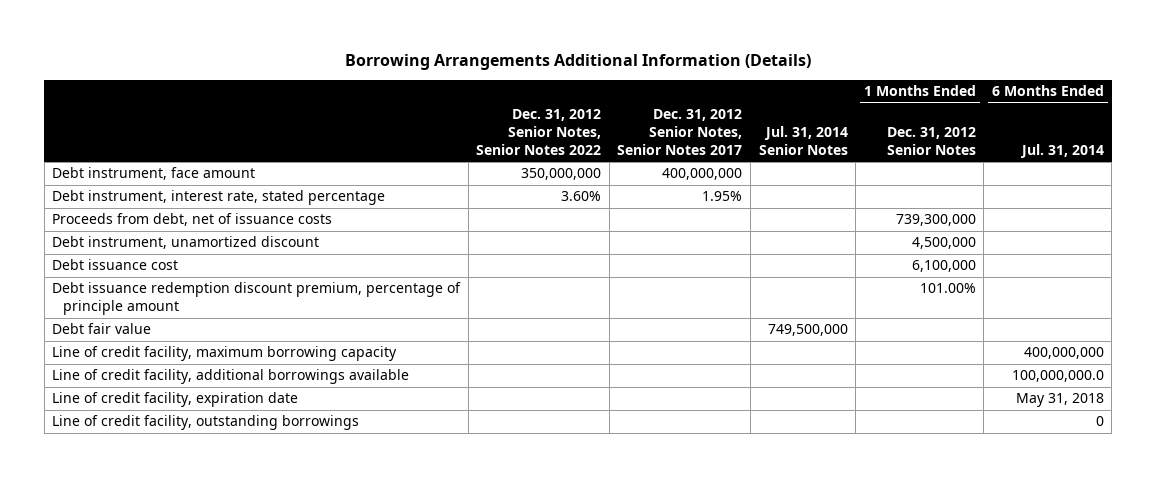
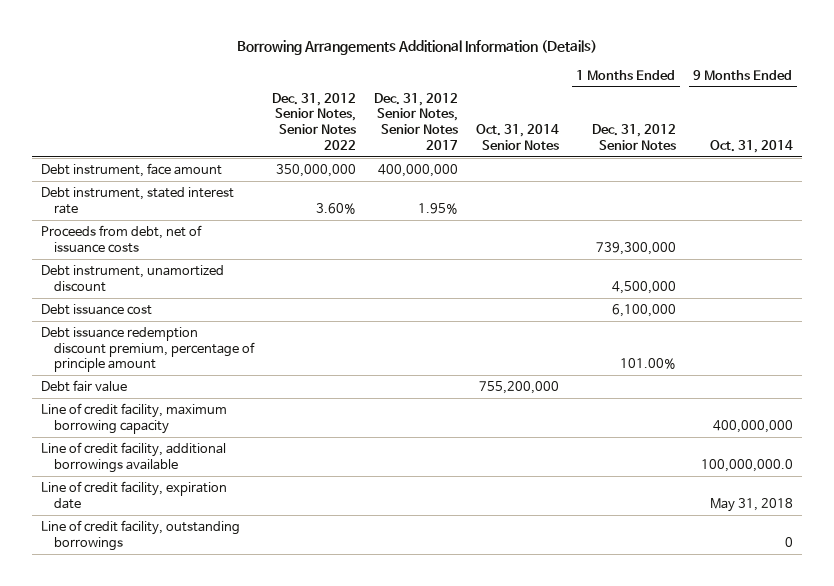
- | Dec. 31, 2012 Senior Notes, Senior Notes 2022 | Dec. 31, 2012 Senior Notes, Senior Notes 2017 | Jul. 31, 2014 Senior Notes | 1 Months Ended Dec. 31, 2012 Senior Notes | 6 Months Ended Jul. 31, 2014
+ | Dec. 31, 2012 Senior Notes, Senior Notes 2022 | Dec. 31, 2012 Senior Notes, Senior Notes 2017 | Oct. 31, 2014 Senior Notes | 1 Months Ended Dec. 31, 2012 Senior Notes | 9 Months Ended Oct. 31, 2014
- Debt instrument, interest rate, stated percentage | 3.60% | 1.95% | | |
+ Debt instrument, stated interest rate | 3.60% | 1.95% | | |

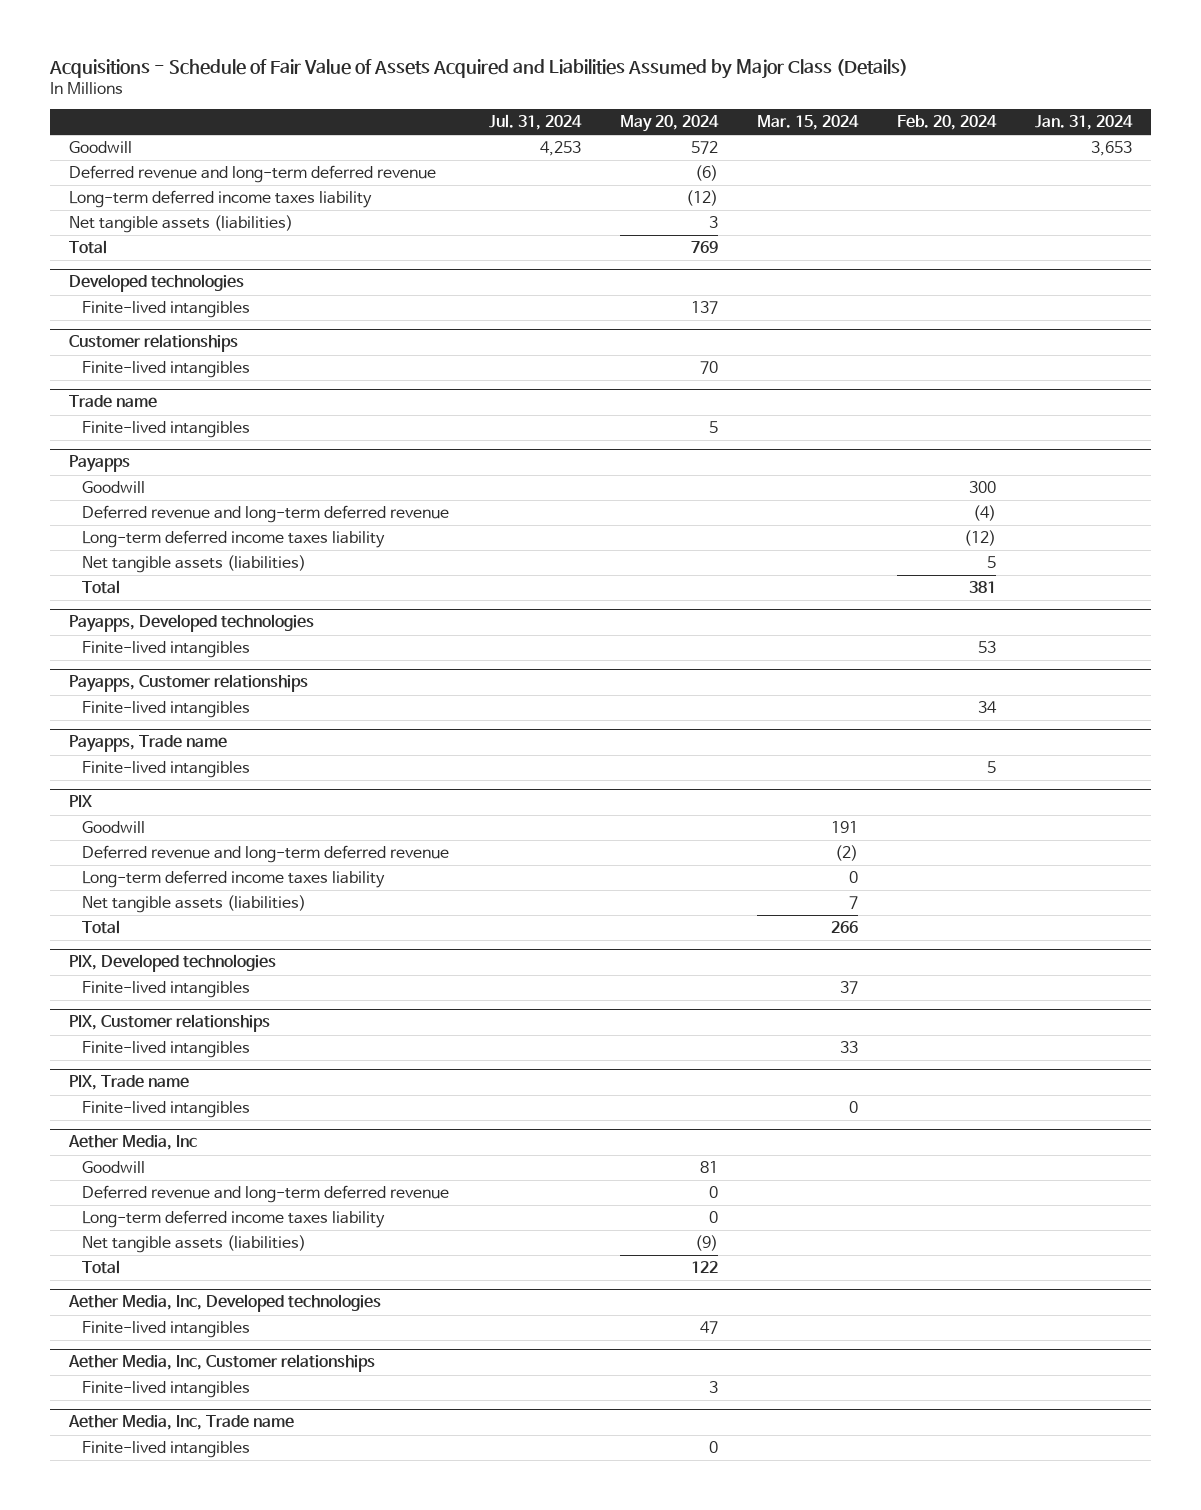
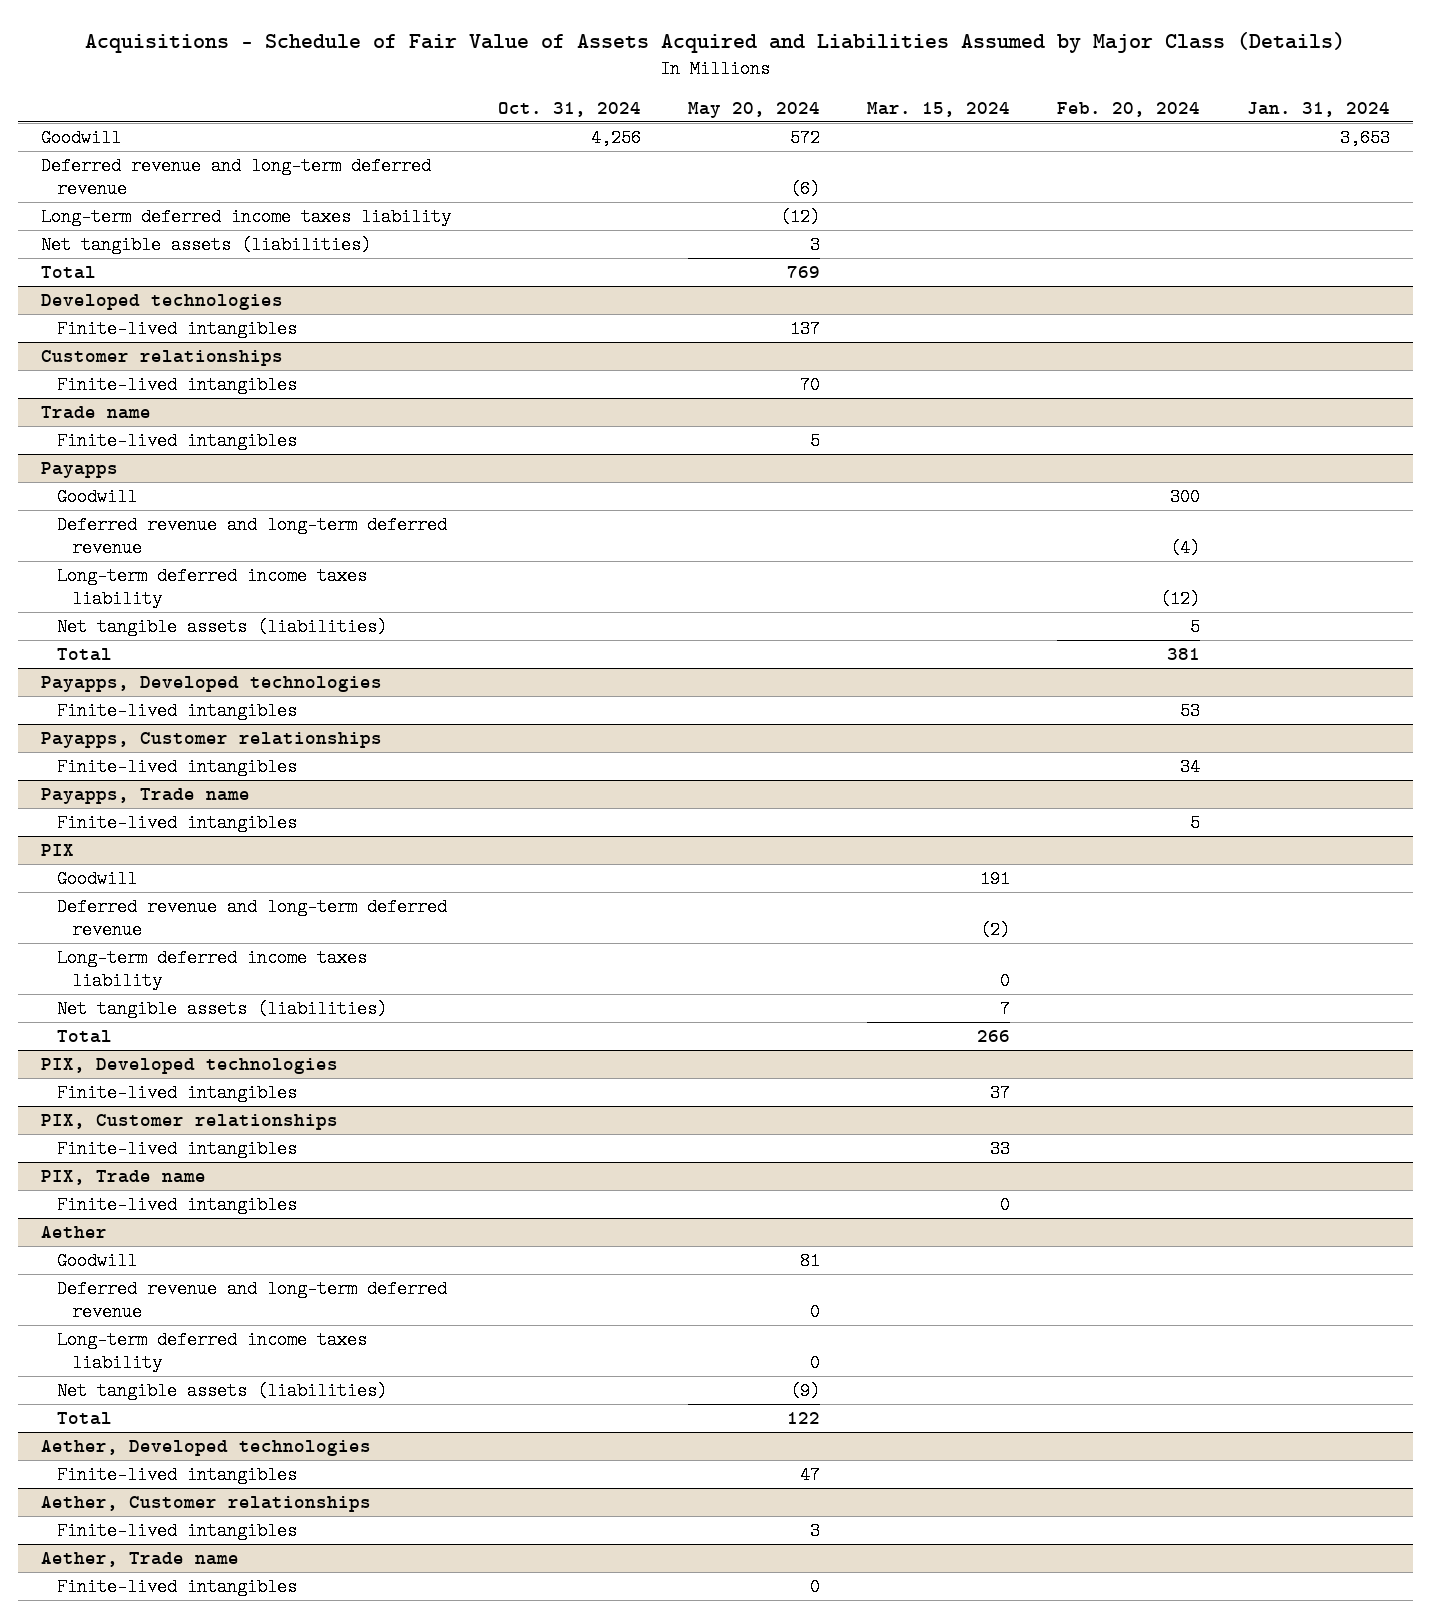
- | Jul. 31, 2024 | May 20, 2024 | Mar. 15, 2024 | Feb. 20, 2024 | Jan. 31, 2024
+ | Oct. 31, 2024 | May 20, 2024 | Mar. 15, 2024 | Feb. 20, 2024 | Jan. 31, 2024
- Aether Media, Inc
+ Aether
- Aether Media, Inc, Developed technologies
+ Aether, Developed technologies
- Aether Media, Inc, Customer relationships
+ Aether, Customer relationships
- Aether Media, Inc, Trade name
+ Aether, Trade name

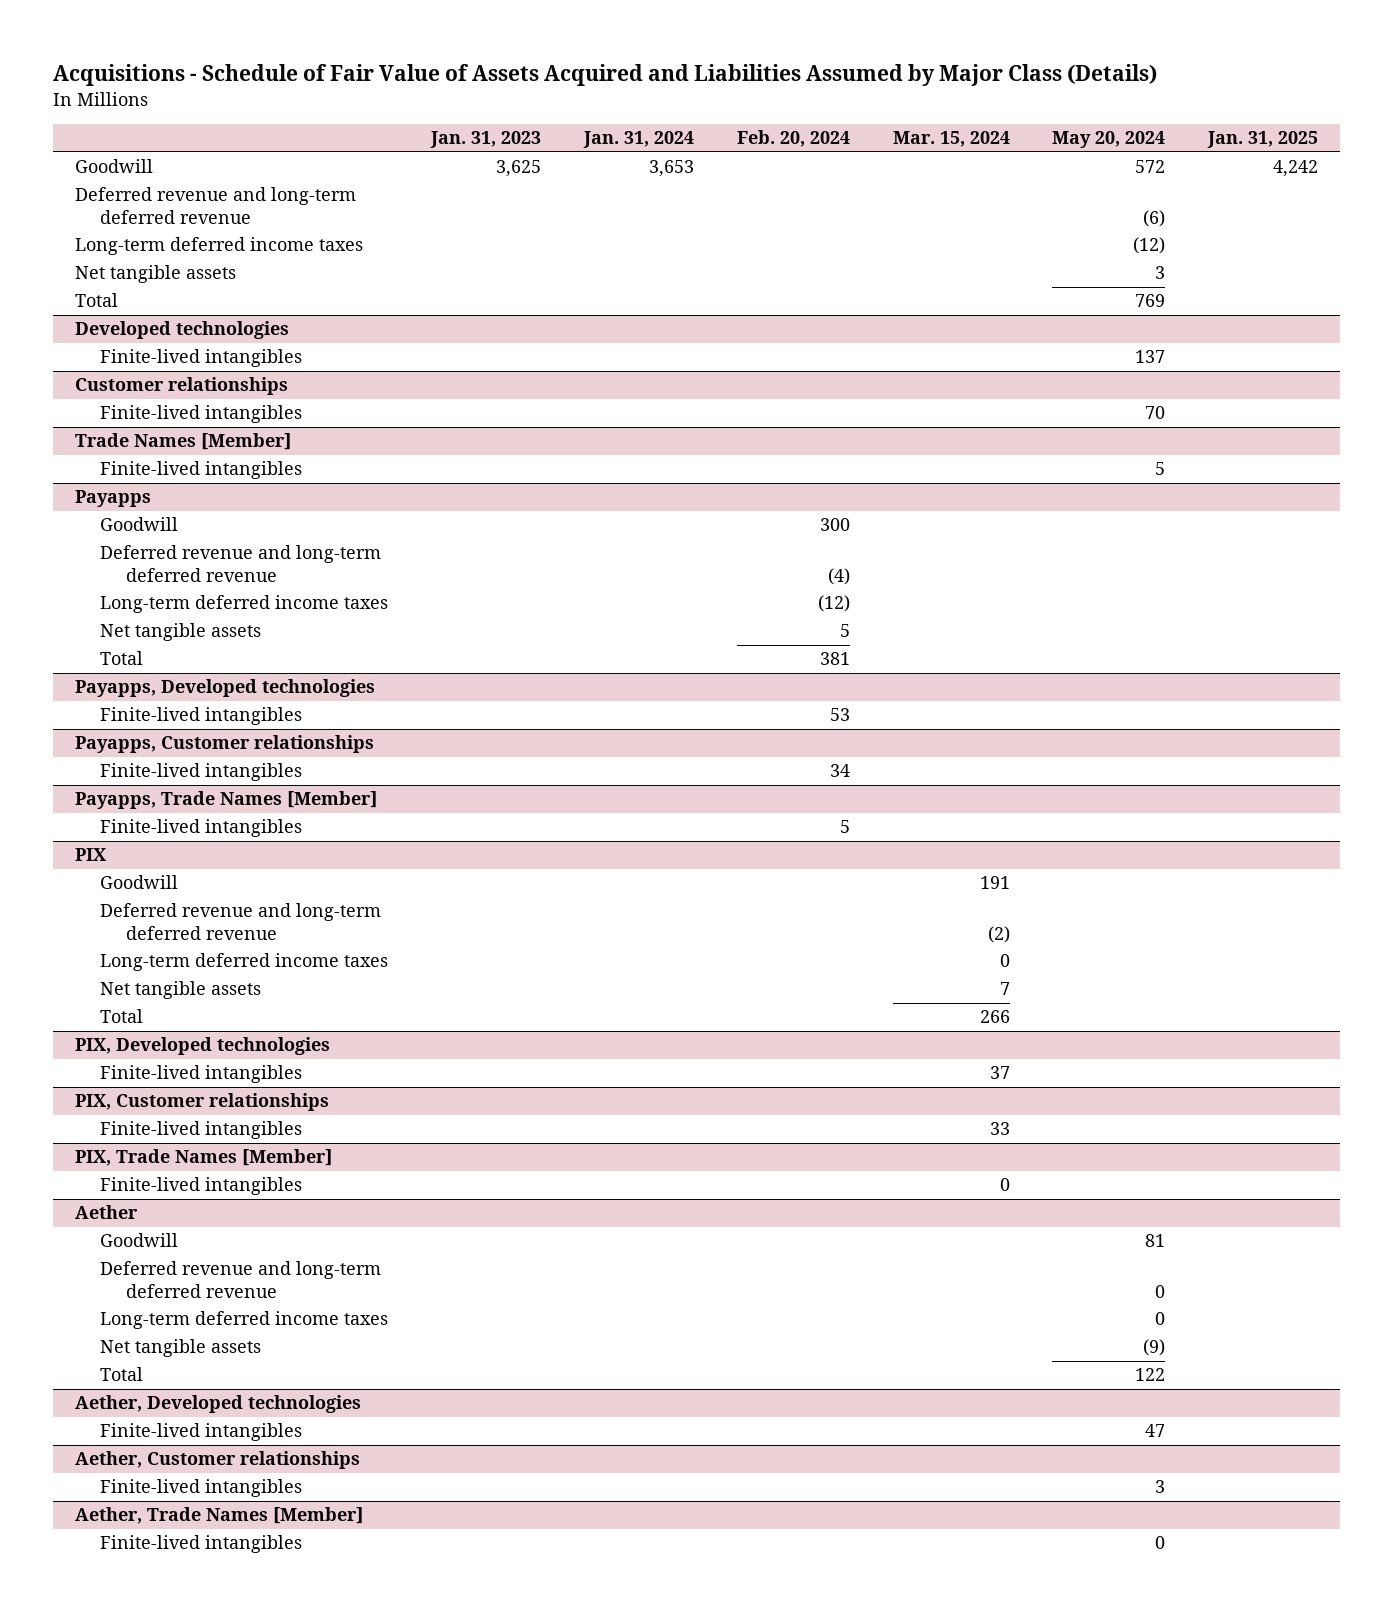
- | Oct. 31, 2024 | May 20, 2024 | Mar. 15, 2024 | Feb. 20, 2024 | Jan. 31, 2024
+ | Jan. 31, 2023 | Jan. 31, 2024 | Feb. 20, 2024 | Mar. 15, 2024 | May 20, 2024 | Jan. 31, 2025
- Long-term deferred income taxes liability | | (12) | | |
- Net tangible assets (liabilities) | | 3 | | |
+ Long-term deferred income taxes | | | | | (12) |
+ Net tangible assets | | | | | 3 |
- Trade name
+ Trade Names [Member]
@ Payapps
- Long-term deferred income taxes liability | | | | (12) |
- Net tangible assets (liabilities) | | | | 5 |
+ Long-term deferred income taxes | | | (12) | | |
+ Net tangible assets | | | 5 | | |
- Payapps, Trade name
+ Payapps, Trade Names [Member]
@ PIX
- Long-term deferred income taxes liability | | | 0 | |
- Net tangible assets (liabilities) | | | 7 | |
+ Long-term deferred income taxes | | | | 0 | |
+ Net tangible assets | | | | 7 | |
- PIX, Trade name
+ PIX, Trade Names [Member]
@ Aether
- Long-term deferred income taxes liability | | 0 | | |
- Net tangible assets (liabilities) | | (9) | | |
+ Long-term deferred income taxes | | | | | 0 |
+ Net tangible assets | | | | | (9) |
- Aether, Trade name
+ Aether, Trade Names [Member]

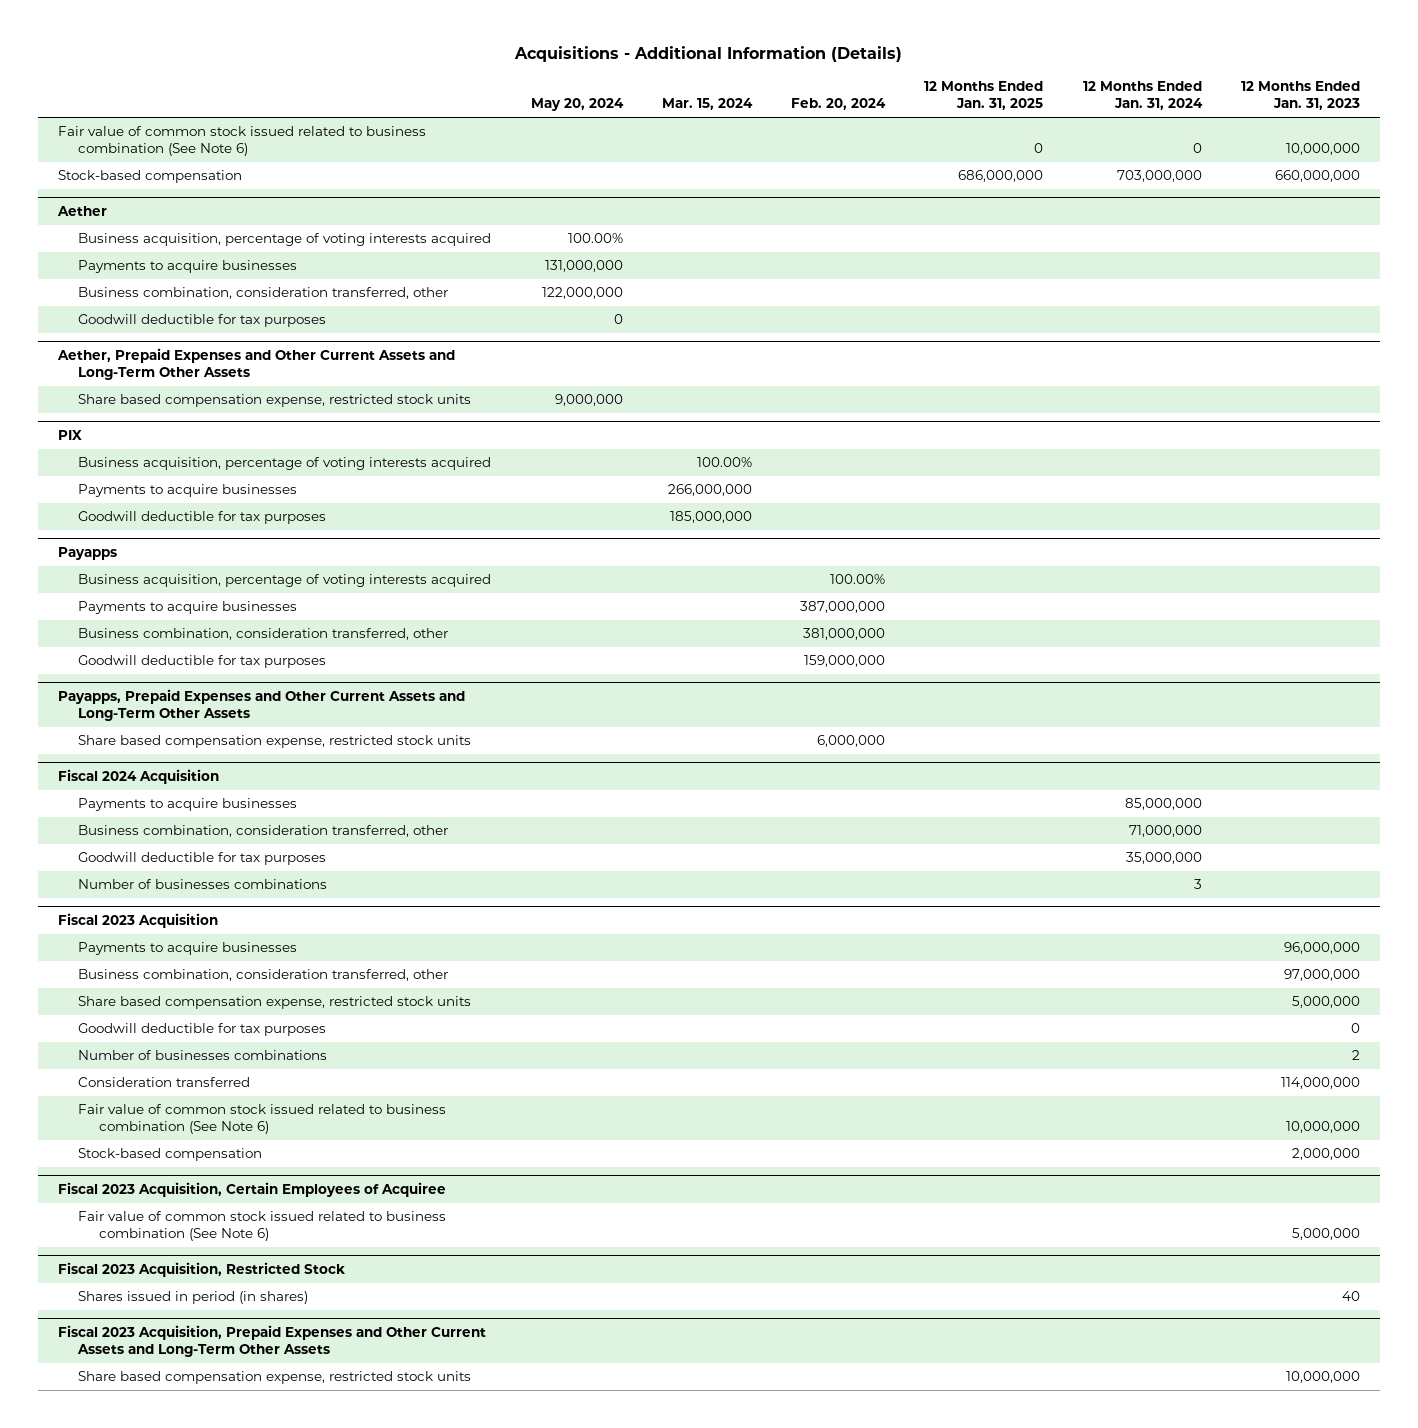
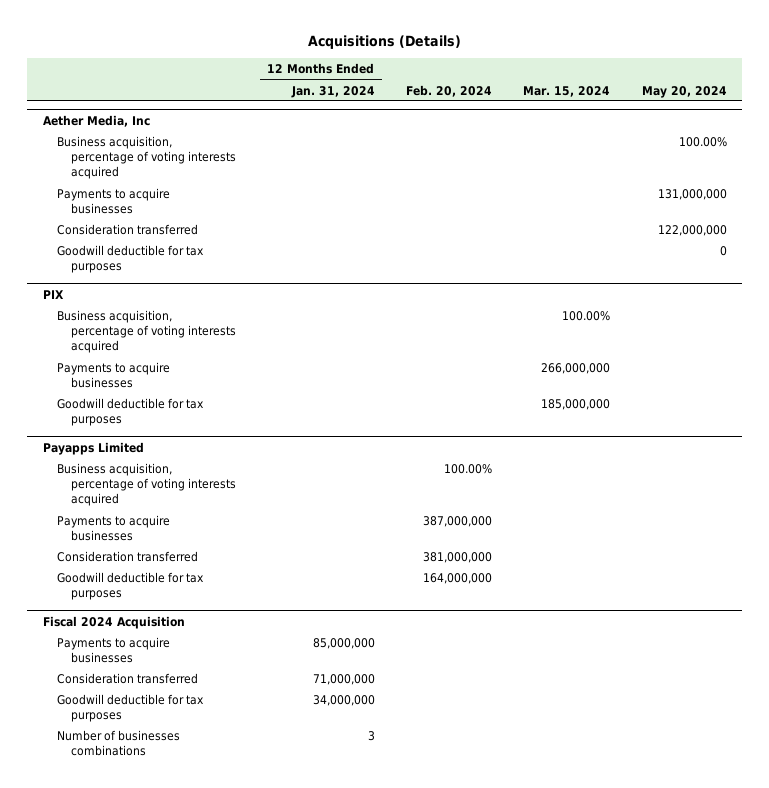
- Acquisitions - Additional Information (Details)
+ Acquisitions (Details)
- | May 20, 2024 | Mar. 15, 2024 | Feb. 20, 2024 | 12 Months Ended Jan. 31, 2025 | 12 Months Ended Jan. 31, 2024 | 12 Months Ended Jan. 31, 2023
+ | 12 Months Ended Jan. 31, 2024 | Feb. 20, 2024 | Mar. 15, 2024 | May 20, 2024
- Fair value of common stock issued related to business combination (See Note 6) | | | | 0 | 0 | 10,000,000
- Stock-based compensation | | | | 686,000,000 | 703,000,000 | 660,000,000
- Aether
+ Aether Media, Inc
- Business combination, consideration transferred, other | 122,000,000 | | | | |
+ Consideration transferred | | | | 122,000,000
- Aether, Prepaid Expenses and Other Current Assets and Long-Term Other Assets
- Share based compensation expense, restricted stock units | 9,000,000 | | | | |
- Payapps
+ Payapps Limited
- Business combination, consideration transferred, other | | | 381,000,000 | | |
- Goodwill deductible for tax purposes | | | 159,000,000 | | |
- Payapps, Prepaid Expenses and Other Current Assets and Long-Term Other Assets
- Share based compensation expense, restricted stock units | | | 6,000,000 | | |
+ Consideration transferred | | 381,000,000 | |
+ Goodwill deductible for tax purposes | | 164,000,000 | |
@ Fiscal 2024 Acquisition
- Business combination, consideration transferred, other | | | | | 71,000,000 |
- Goodwill deductible for tax purposes | | | | | 35,000,000 |
+ Consideration transferred | 71,000,000 | | |
+ Goodwill deductible for tax purposes | 34,000,000 | | |
- Fiscal 2023 Acquisition
- Payments to acquire businesses | | | | | | 96,000,000
- Business combination, consideration transferred, other | | | | | | 97,000,000
- Share based compensation expense, restricted stock units | | | | | | 5,000,000
- Goodwill deductible for tax purposes | | | | | | 0
- Number of businesses combinations | | | | | | 2
- Consideration transferred | | | | | | 114,000,000
- Fair value of common stock issued related to business combination (See Note 6) | | | | | | 10,000,000
- Stock-based compensation | | | | | | 2,000,000
- Fiscal 2023 Acquisition, Certain Employees of Acquiree
- Fair value of common stock issued related to business combination (See Note 6) | | | | | | 5,000,000
- Fiscal 2023 Acquisition, Restricted Stock
- Shares issued in period (in shares) | | | | | | 40
- Fiscal 2023 Acquisition, Prepaid Expenses and Other Current Assets and Long-Term Other Assets
- Share based compensation expense, restricted stock units | | | | | | 10,000,000

